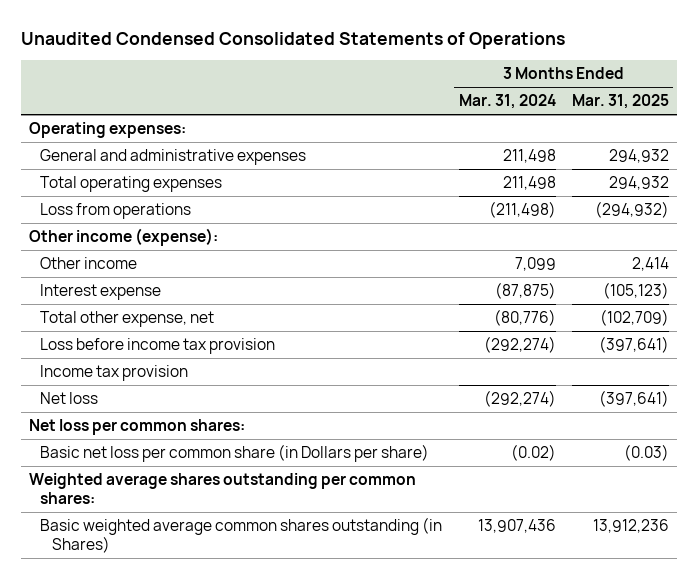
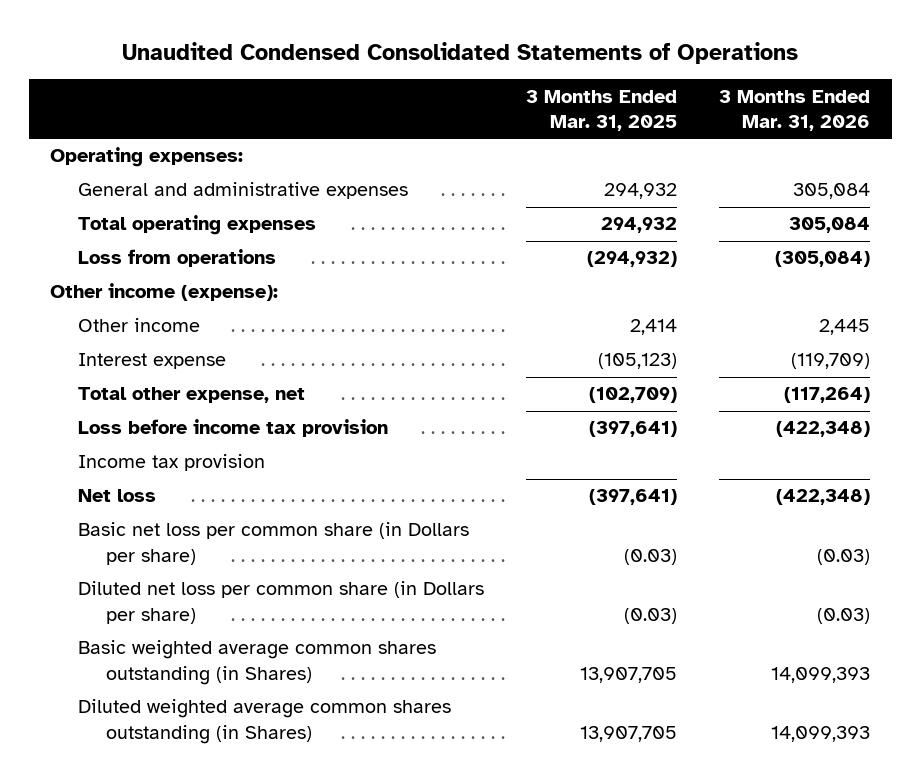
- | 3 Months Ended Mar. 31, 2024 | 3 Months Ended Mar. 31, 2025
+ | 3 Months Ended Mar. 31, 2025 | 3 Months Ended Mar. 31, 2026
- Net loss per common shares:
- Weighted average shares outstanding per common shares:
- Basic weighted average common shares outstanding (in Shares) | 13,907,436 | 13,912,236
+ Diluted net loss per common share (in Dollars per share) | (0.03) | (0.03)
+ Basic weighted average common shares outstanding (in Shares) | 13,907,705 | 14,099,393
+ Diluted weighted average common shares outstanding (in Shares) | 13,907,705 | 14,099,393

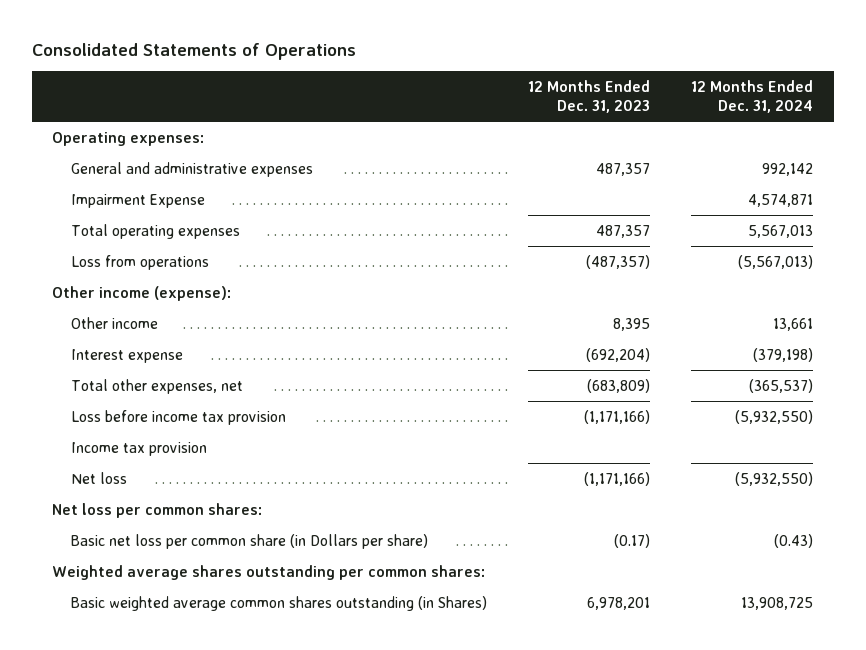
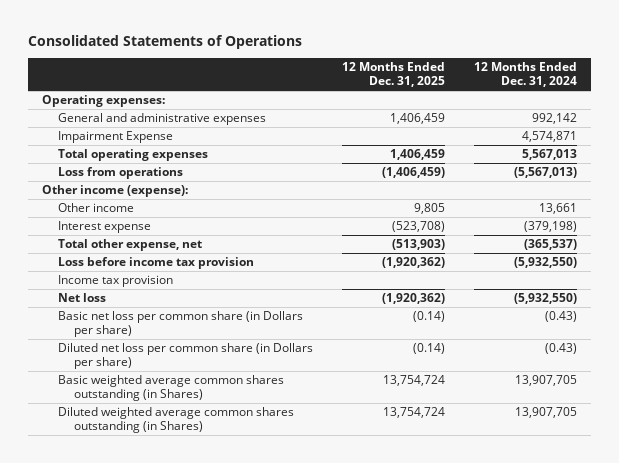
- | 12 Months Ended Dec. 31, 2023 | 12 Months Ended Dec. 31, 2024
+ | 12 Months Ended Dec. 31, 2025 | 12 Months Ended Dec. 31, 2024
- Total other expenses, net | (683,809) | (365,537)
+ Total other expense, net | (513,903) | (365,537)
- Net loss per common shares:
- Weighted average shares outstanding per common shares:
- Basic weighted average common shares outstanding (in Shares) | 6,978,201 | 13,908,725
+ Diluted net loss per common share (in Dollars per share) | (0.14) | (0.43)
+ Basic weighted average common shares outstanding (in Shares) | 13,754,724 | 13,907,705
+ Diluted weighted average common shares outstanding (in Shares) | 13,754,724 | 13,907,705

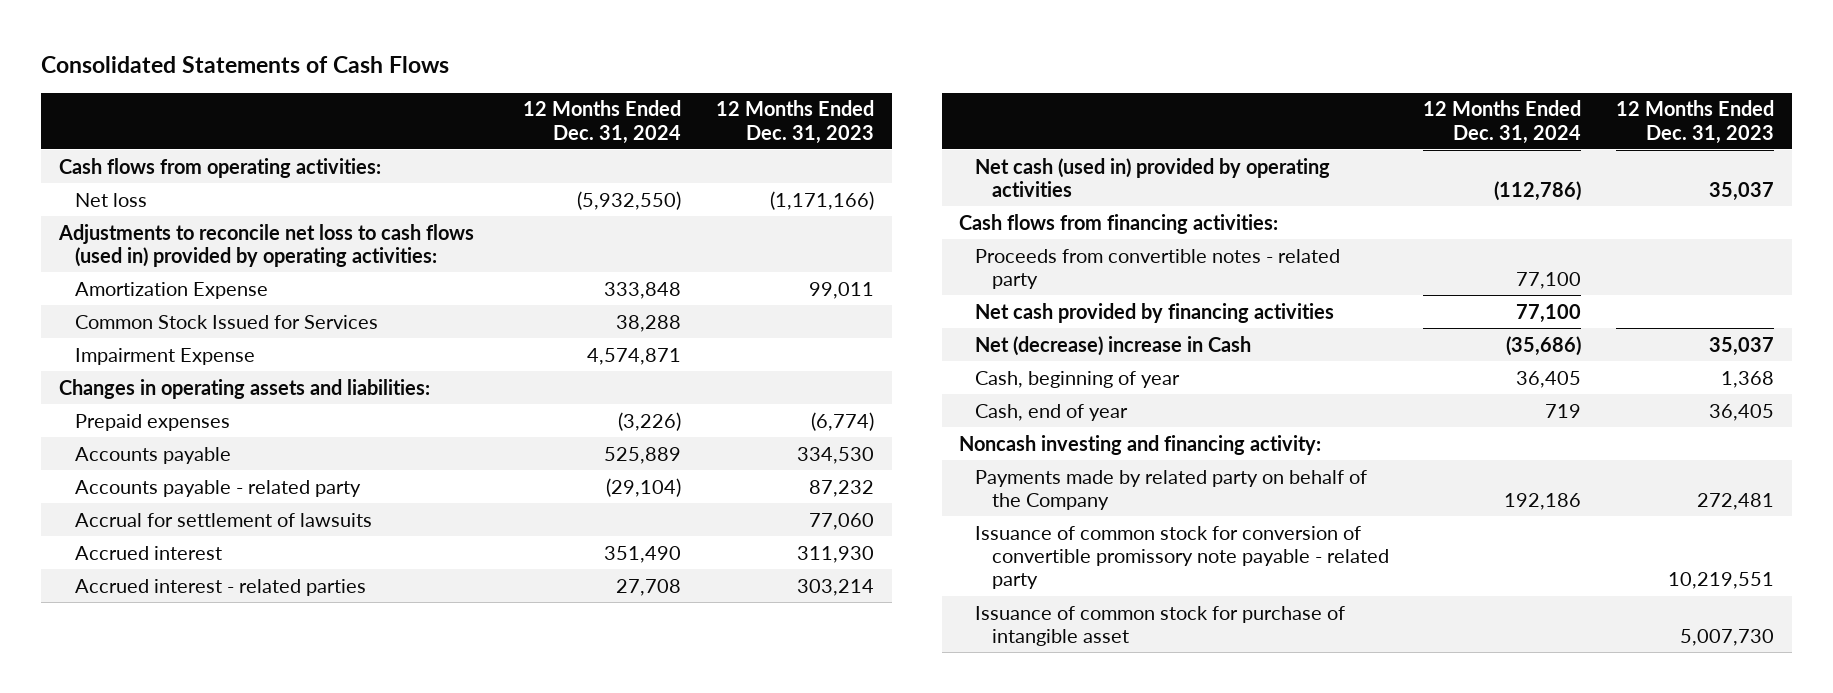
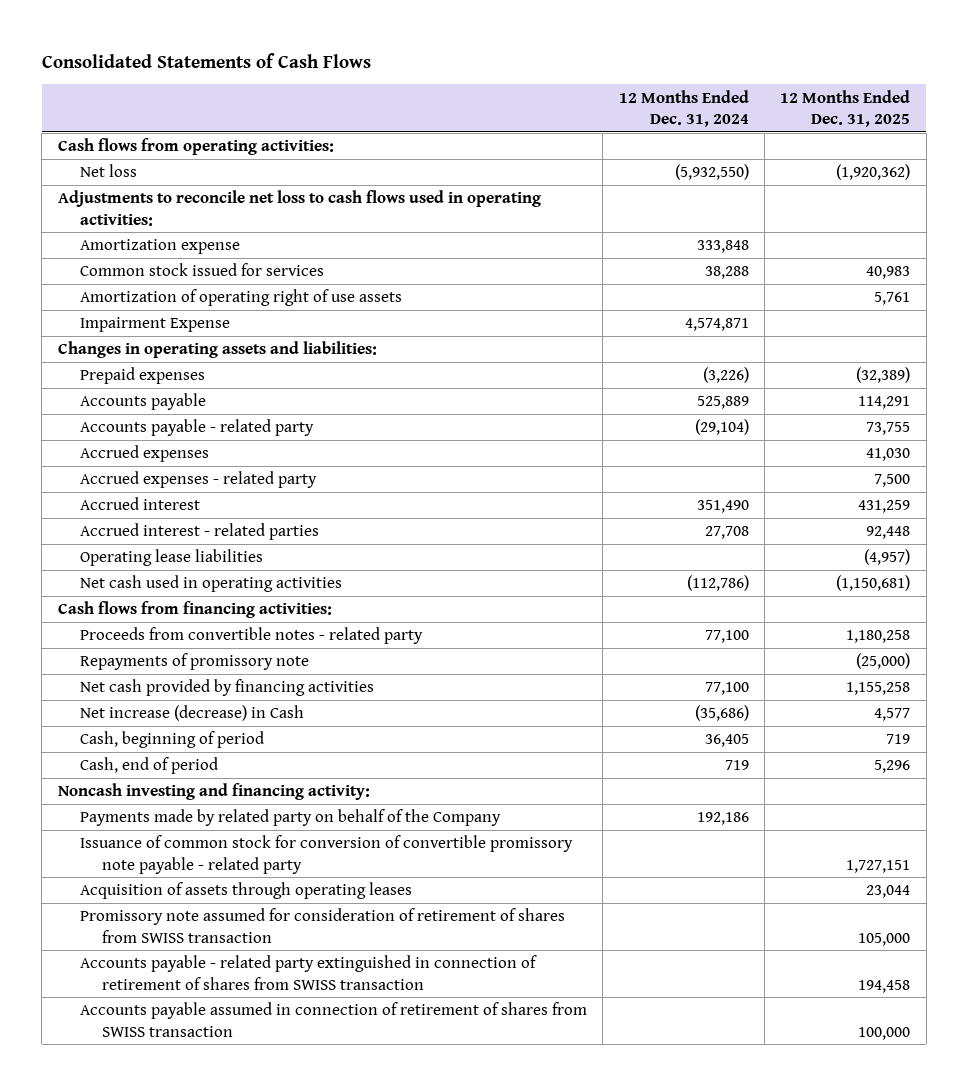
- | 12 Months Ended Dec. 31, 2024 | 12 Months Ended Dec. 31, 2023
+ | 12 Months Ended Dec. 31, 2024 | 12 Months Ended Dec. 31, 2025
- Adjustments to reconcile net loss to cash flows (used in) provided by operating activities:
- Amortization Expense | 333,848 | 99,011
- Common Stock Issued for Services | 38,288 |
+ Adjustments to reconcile net loss to cash flows used in operating activities:
+ Amortization expense | 333,848 |
+ Common stock issued for services | 38,288 | 40,983
+ Amortization of operating right of use assets | | 5,761
- Accrual for settlement of lawsuits | | 77,060
+ Accrued expenses | | 41,030
+ Accrued expenses - related party | | 7,500
- Net cash (used in) provided by operating activities | (112,786) | 35,037
+ Operating lease liabilities | | (4,957)
+ Net cash used in operating activities | (112,786) | (1,150,681)
+ Repayments of promissory note | | (25,000)
- Net (decrease) increase in Cash | (35,686) | 35,037
- Cash, beginning of year | 36,405 | 1,368
- Cash, end of year | 719 | 36,405
+ Net increase (decrease) in Cash | (35,686) | 4,577
+ Cash, beginning of period | 36,405 | 719
+ Cash, end of period | 719 | 5,296
- Issuance of common stock for purchase of intangible asset | | 5,007,730
+ Acquisition of assets through operating leases | | 23,044
+ Promissory note assumed for consideration of retirement of shares from SWISS transaction | | 105,000
+ Accounts payable - related party extinguished in connection of retirement of shares from SWISS transaction | | 194,458
+ Accounts payable assumed in connection of retirement of shares from SWISS transaction | | 100,000

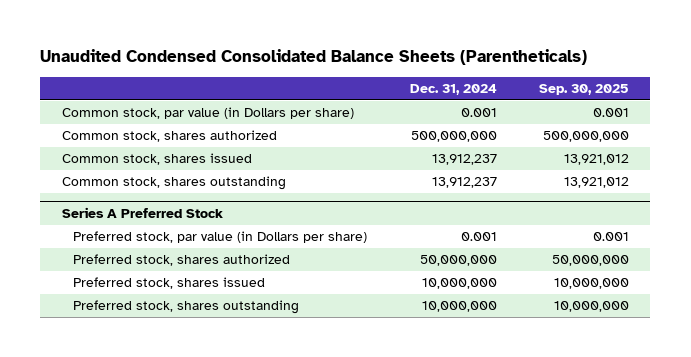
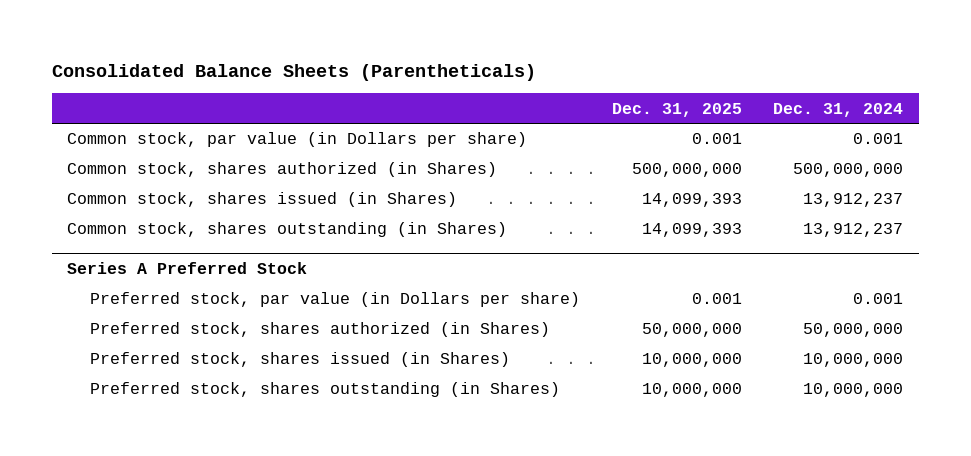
- Unaudited Condensed Consolidated Balance Sheets (Parentheticals)
+ Consolidated Balance Sheets (Parentheticals)
- | Dec. 31, 2024 | Sep. 30, 2025
+ | Dec. 31, 2025 | Dec. 31, 2024
- Common stock, shares authorized | 500,000,000 | 500,000,000
- Common stock, shares issued | 13,912,237 | 13,921,012
- Common stock, shares outstanding | 13,912,237 | 13,921,012
+ Common stock, shares authorized (in Shares) | 500,000,000 | 500,000,000
+ Common stock, shares issued (in Shares) | 14,099,393 | 13,912,237
+ Common stock, shares outstanding (in Shares) | 14,099,393 | 13,912,237
@ Series A Preferred Stock
- Preferred stock, shares authorized | 50,000,000 | 50,000,000
- Preferred stock, shares issued | 10,000,000 | 10,000,000
- Preferred stock, shares outstanding | 10,000,000 | 10,000,000
+ Preferred stock, shares authorized (in Shares) | 50,000,000 | 50,000,000
+ Preferred stock, shares issued (in Shares) | 10,000,000 | 10,000,000
+ Preferred stock, shares outstanding (in Shares) | 10,000,000 | 10,000,000

